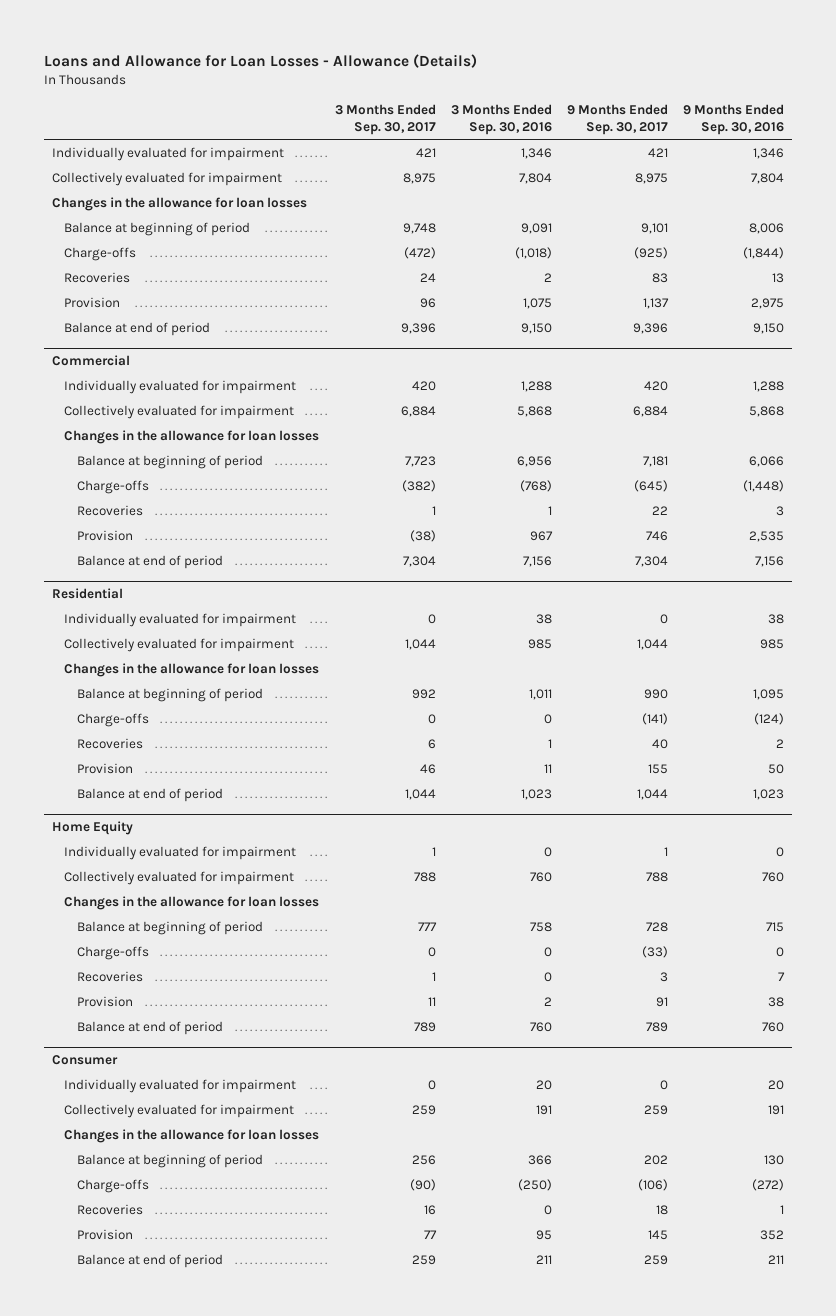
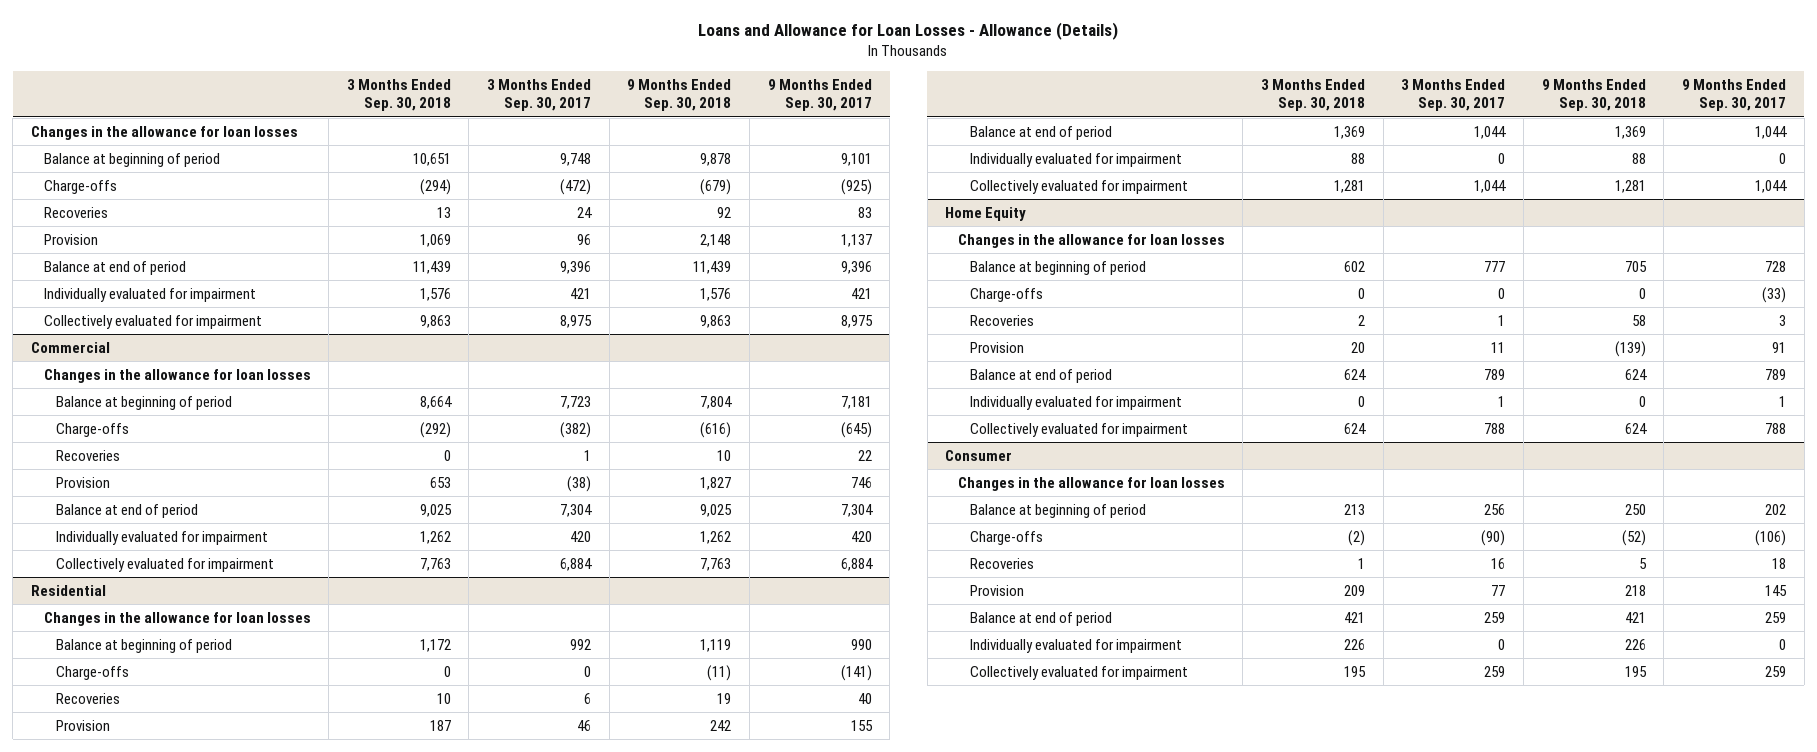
- | 3 Months Ended Sep. 30, 2017 | 3 Months Ended Sep. 30, 2016 | 9 Months Ended Sep. 30, 2017 | 9 Months Ended Sep. 30, 2016
+ | 3 Months Ended Sep. 30, 2018 | 3 Months Ended Sep. 30, 2017 | 9 Months Ended Sep. 30, 2018 | 9 Months Ended Sep. 30, 2017
moved down: Individually evaluated for impairment | 1,576 | 421 | 1,576 | 421
moved down: Collectively evaluated for impairment | 9,863 | 8,975 | 9,863 | 8,975
@ Commercial
moved down: Individually evaluated for impairment | 1,262 | 420 | 1,262 | 420
moved down: Collectively evaluated for impairment | 7,763 | 6,884 | 7,763 | 6,884
@ Residential
moved down: Individually evaluated for impairment | 88 | 0 | 88 | 0
moved down: Collectively evaluated for impairment | 1,281 | 1,044 | 1,281 | 1,044
@ Home Equity
moved down: Individually evaluated for impairment | 0 | 1 | 0 | 1
moved down: Collectively evaluated for impairment | 624 | 788 | 624 | 788
@ Consumer
moved down: Individually evaluated for impairment | 226 | 0 | 226 | 0
moved down: Collectively evaluated for impairment | 195 | 259 | 195 | 259

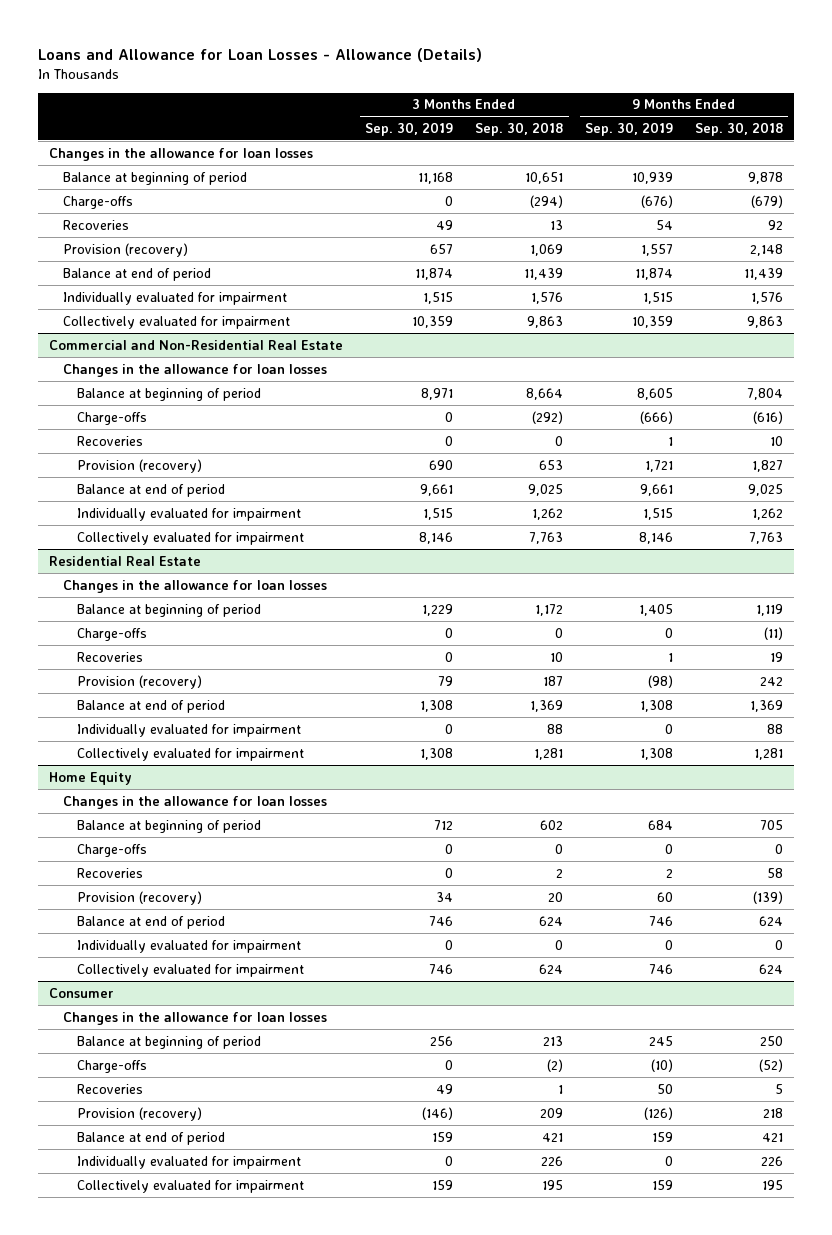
- | 3 Months Ended Sep. 30, 2018 | 3 Months Ended Sep. 30, 2017 | 9 Months Ended Sep. 30, 2018 | 9 Months Ended Sep. 30, 2017
+ | 3 Months Ended Sep. 30, 2019 | 3 Months Ended Sep. 30, 2018 | 9 Months Ended Sep. 30, 2019 | 9 Months Ended Sep. 30, 2018
- Provision | 1,069 | 96 | 2,148 | 1,137
+ Provision (recovery) | 657 | 1,069 | 1,557 | 2,148
- Commercial
+ Commercial and Non-Residential Real Estate
- Provision | 653 | (38) | 1,827 | 746
+ Provision (recovery) | 690 | 653 | 1,721 | 1,827
- Residential
+ Residential Real Estate
- Provision | 187 | 46 | 242 | 155
+ Provision (recovery) | 79 | 187 | (98) | 242
@ Home Equity
- Provision | 20 | 11 | (139) | 91
+ Provision (recovery) | 34 | 20 | 60 | (139)
@ Consumer
- Provision | 209 | 77 | 218 | 145
+ Provision (recovery) | (146) | 209 | (126) | 218

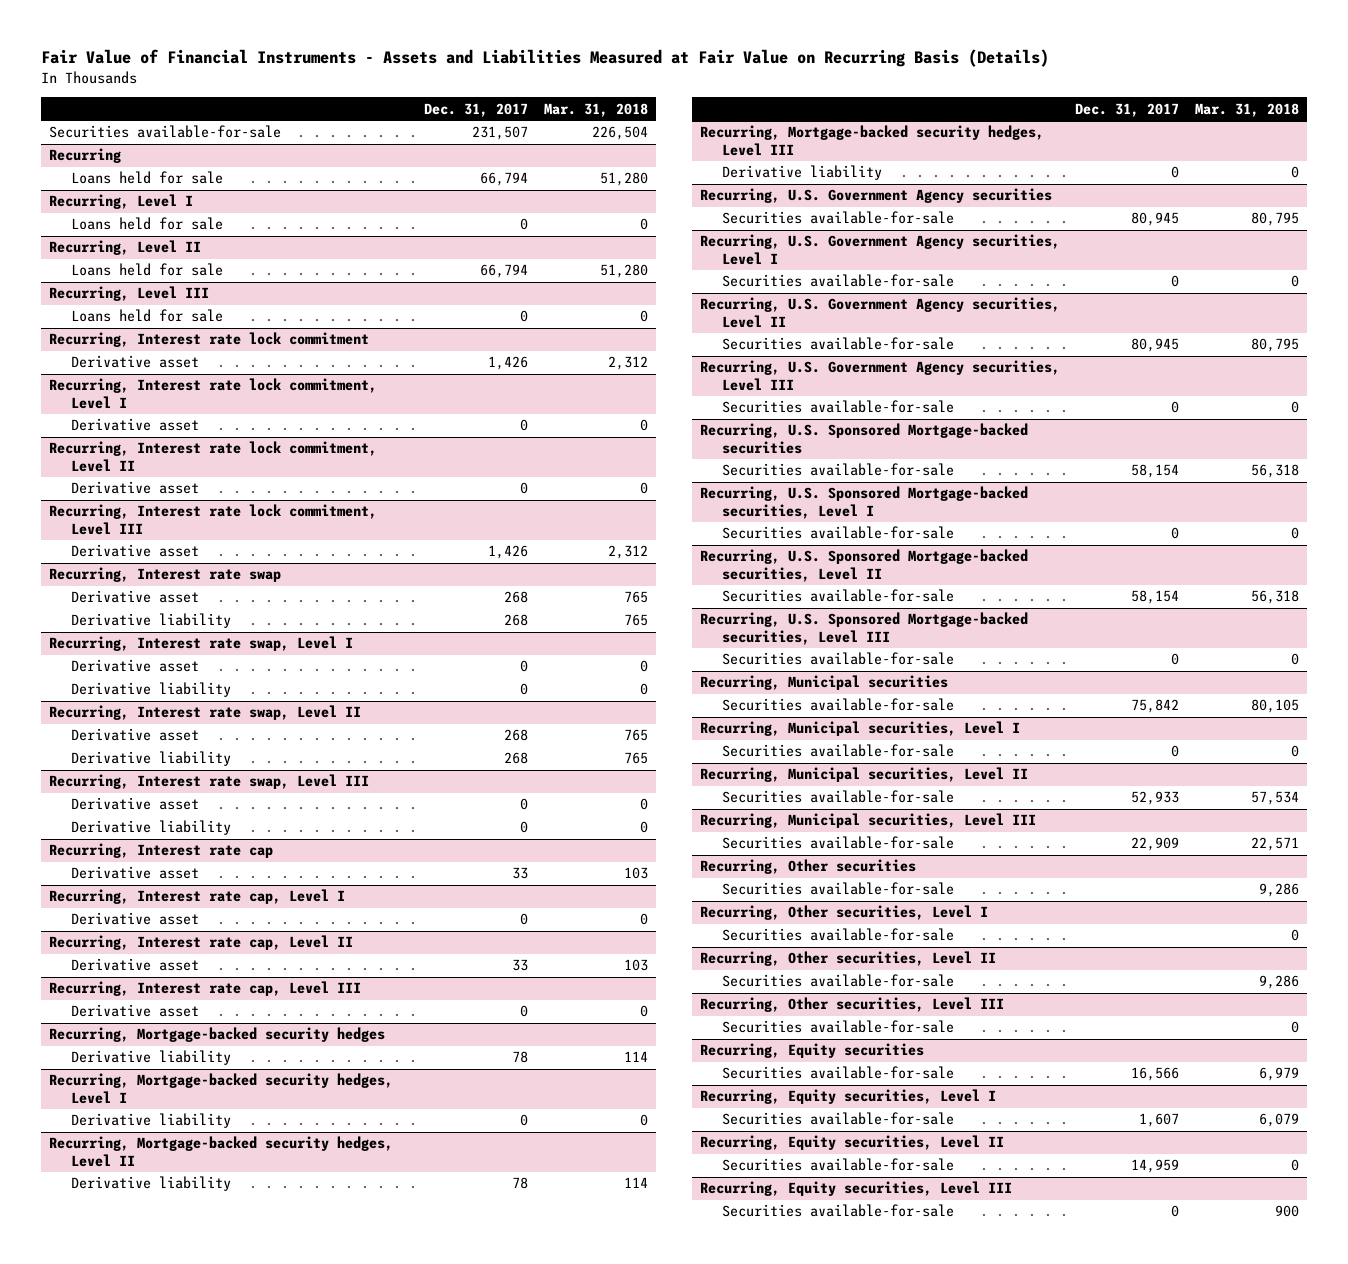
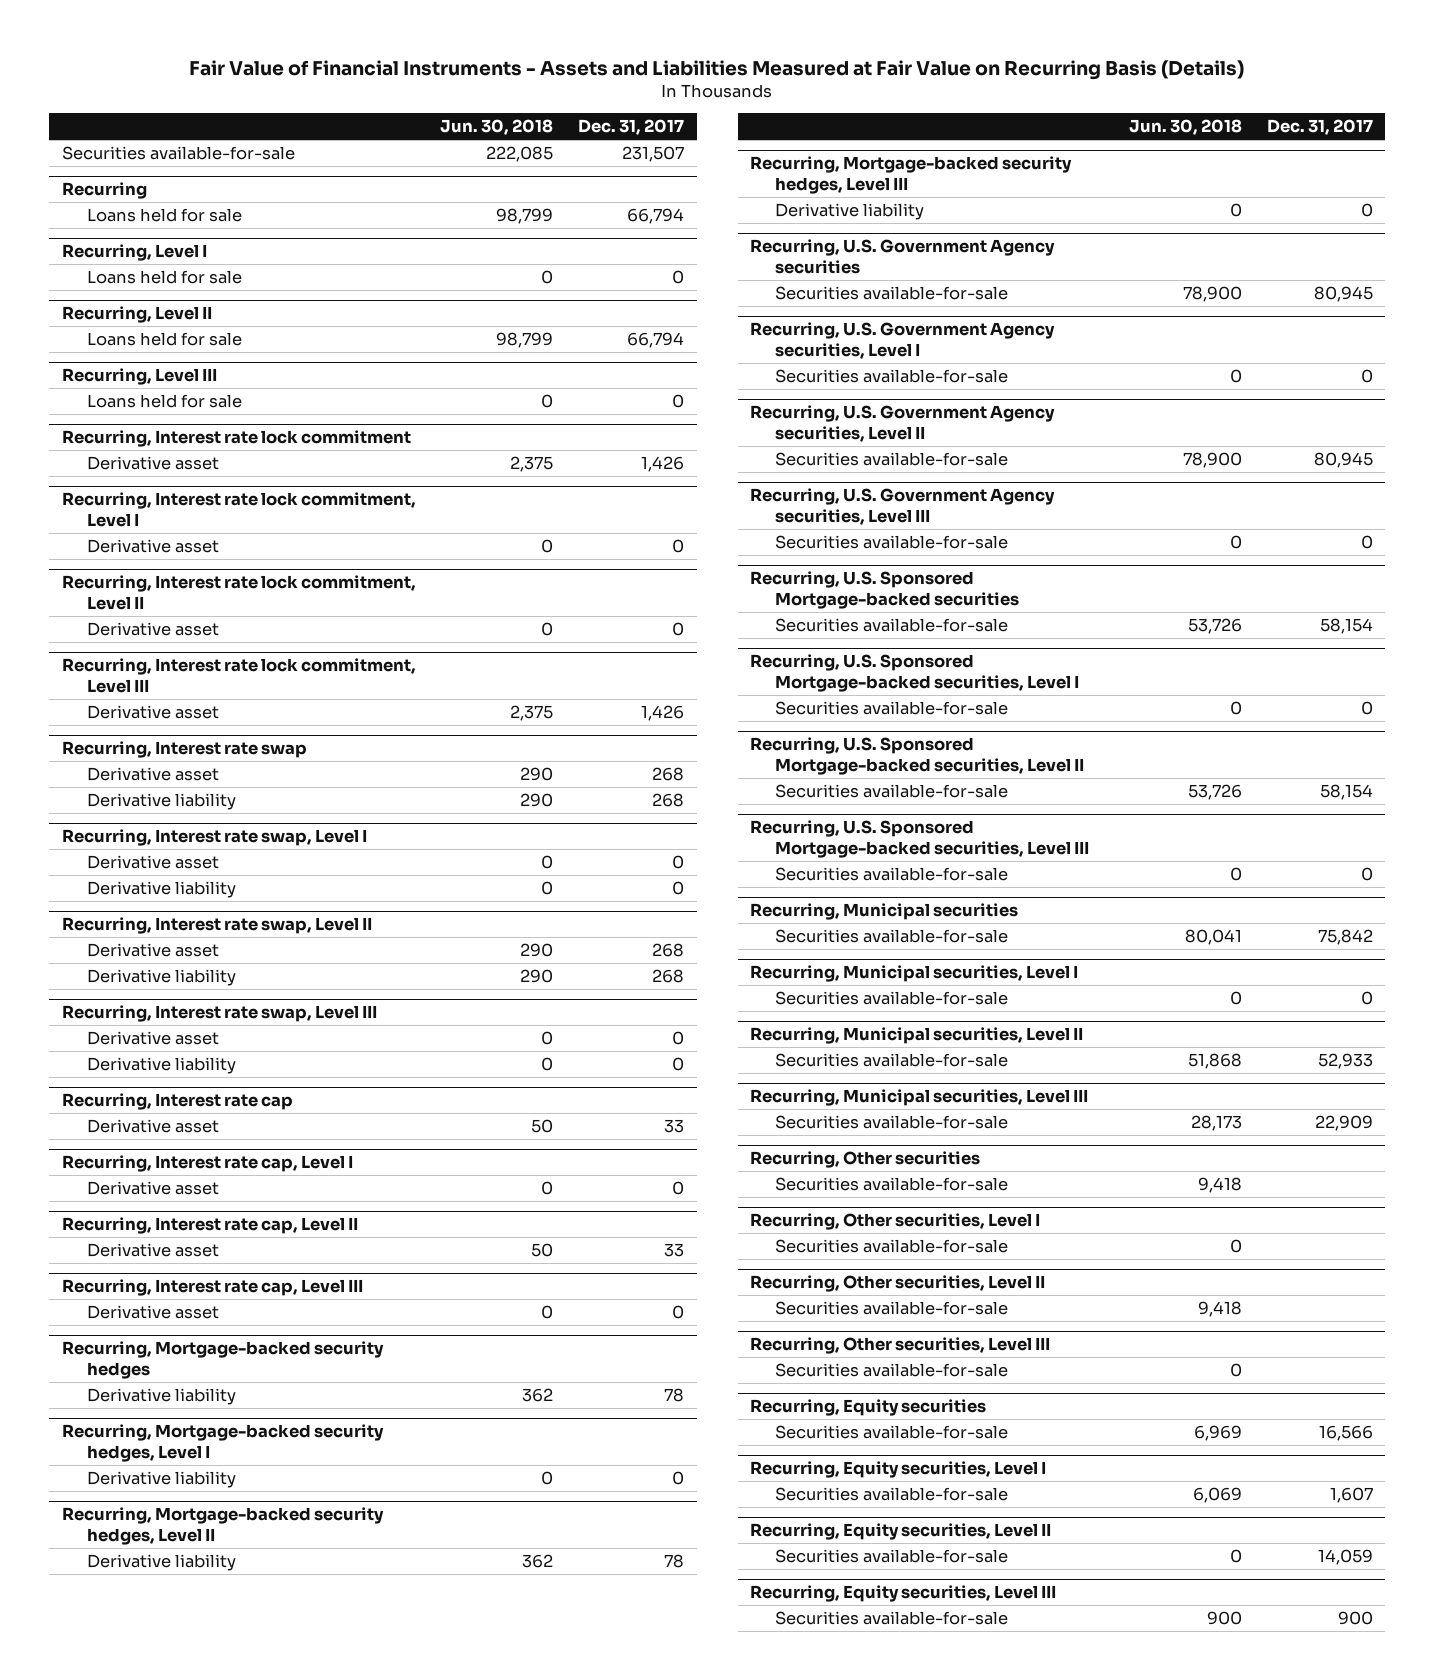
- | Dec. 31, 2017 | Mar. 31, 2018
+ | Jun. 30, 2018 | Dec. 31, 2017
@ Recurring, Equity securities, Level II
- Securities available-for-sale | 14,959 | 0
+ Securities available-for-sale | 0 | 14,059
@ Recurring, Equity securities, Level III
- Securities available-for-sale | 0 | 900
+ Securities available-for-sale | 900 | 900

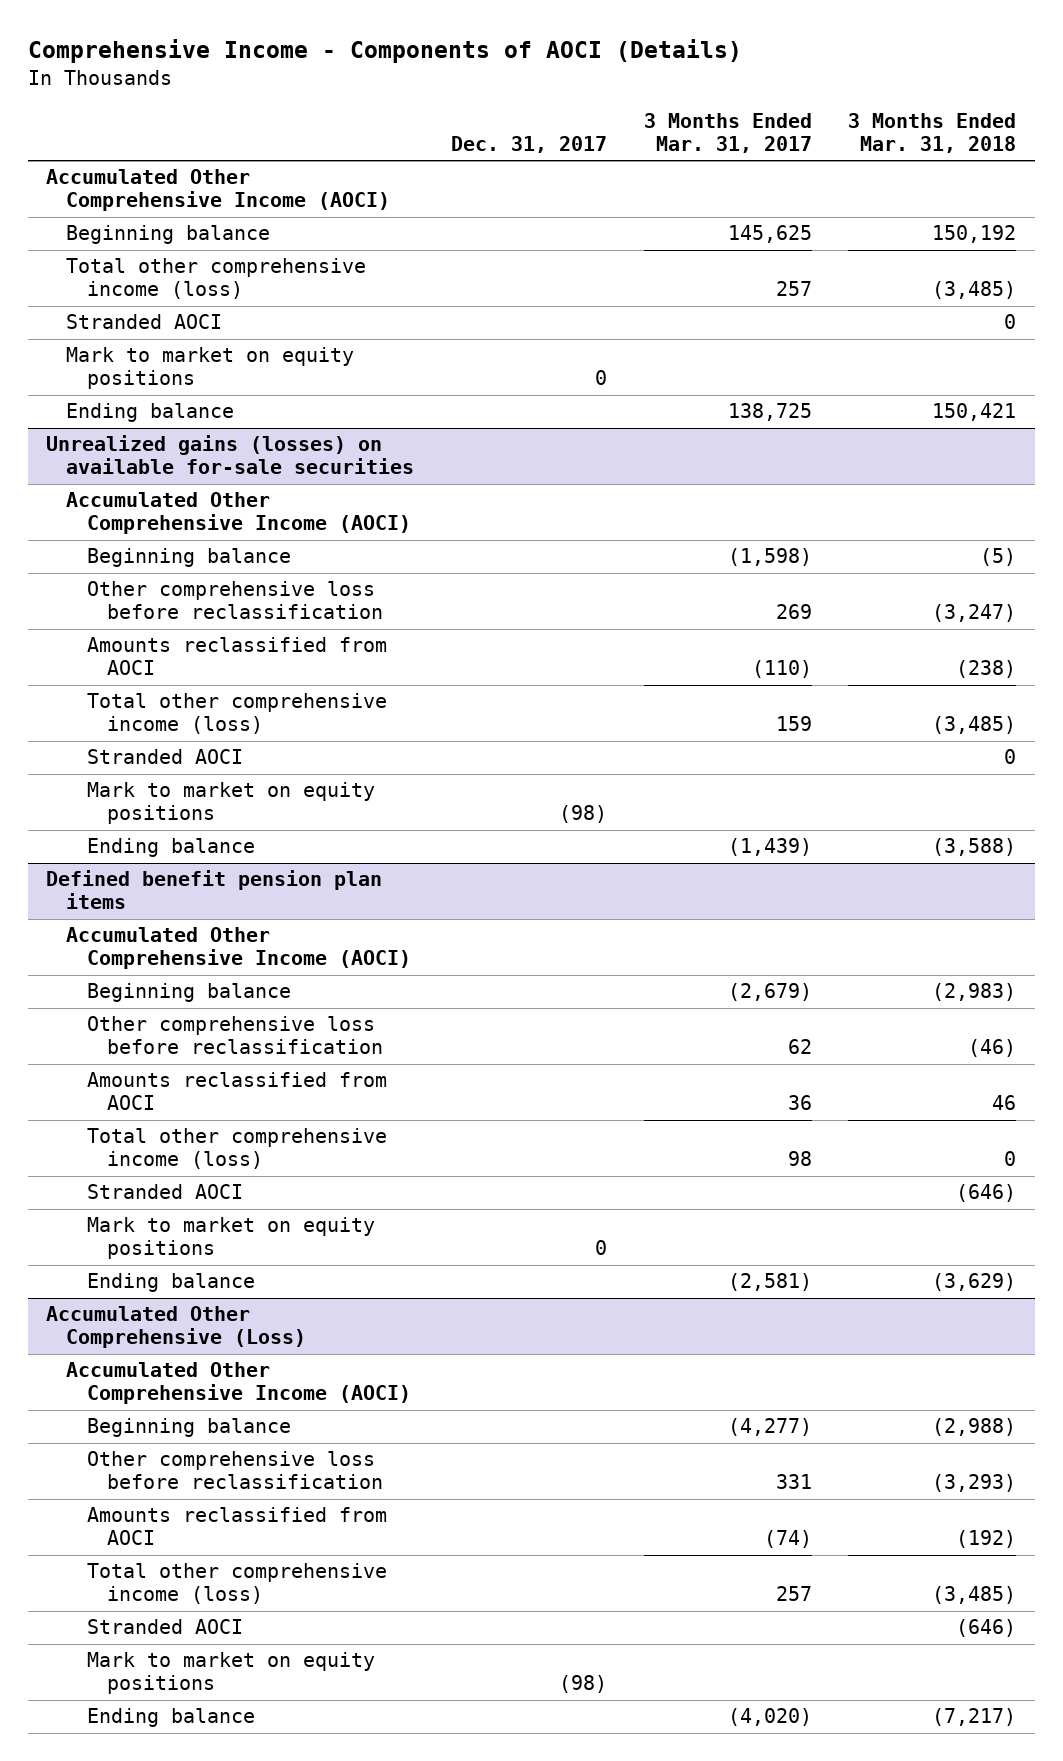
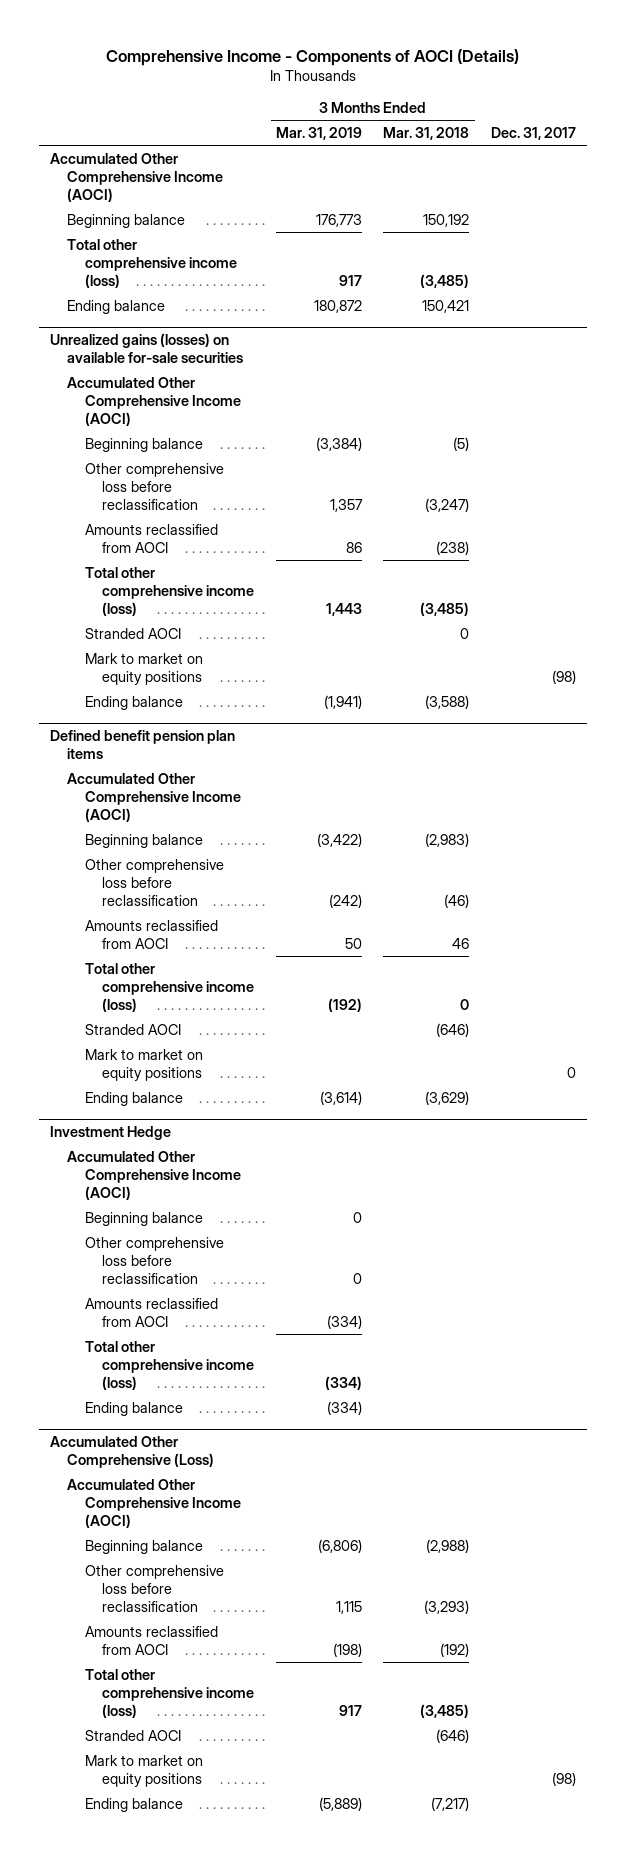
- | Dec. 31, 2017 | 3 Months Ended Mar. 31, 2017 | 3 Months Ended Mar. 31, 2018
+ | 3 Months Ended Mar. 31, 2019 | 3 Months Ended Mar. 31, 2018 | Dec. 31, 2017
- Stranded AOCI | | | 0
- Mark to market on equity positions | 0 | |
+ Investment Hedge
+ Accumulated Other Comprehensive Income (AOCI)
+ Beginning balance | 0 | |
+ Other comprehensive loss before reclassification | 0 | |
+ Amounts reclassified from AOCI | (334) | |
+ Total other comprehensive income (loss) | (334) | |
+ Ending balance | (334) | |

